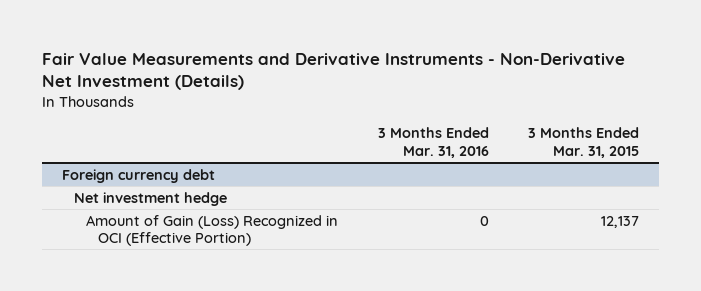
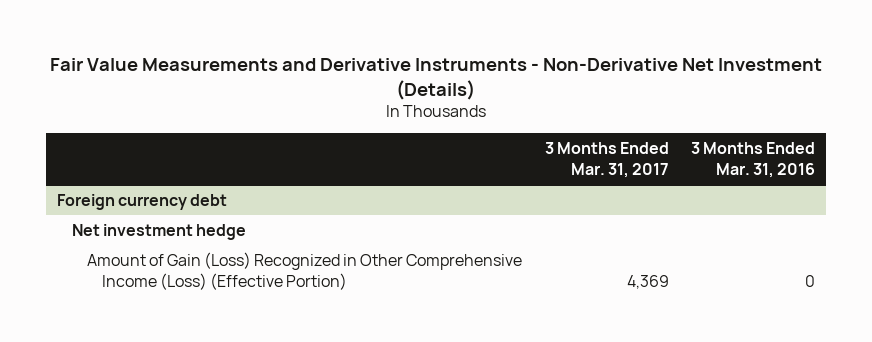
- | 3 Months Ended Mar. 31, 2016 | 3 Months Ended Mar. 31, 2015
+ | 3 Months Ended Mar. 31, 2017 | 3 Months Ended Mar. 31, 2016
@ Foreign currency debt
- Amount of Gain (Loss) Recognized in OCI (Effective Portion) | 0 | 12,137
+ Amount of Gain (Loss) Recognized in Other Comprehensive Income (Loss) (Effective Portion) | 4,369 | 0

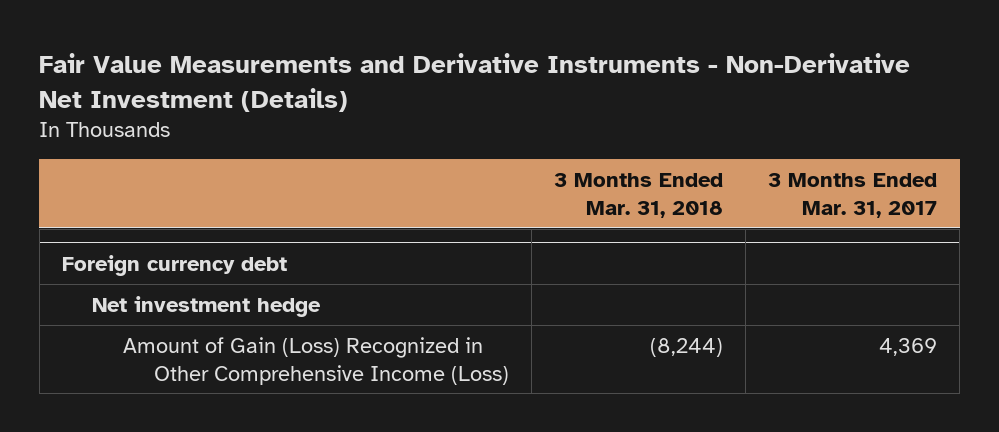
- | 3 Months Ended Mar. 31, 2017 | 3 Months Ended Mar. 31, 2016
+ | 3 Months Ended Mar. 31, 2018 | 3 Months Ended Mar. 31, 2017
@ Foreign currency debt
- Amount of Gain (Loss) Recognized in Other Comprehensive Income (Loss) (Effective Portion) | 4,369 | 0
+ Amount of Gain (Loss) Recognized in Other Comprehensive Income (Loss) | (8,244) | 4,369

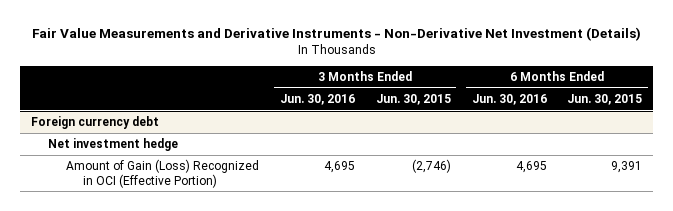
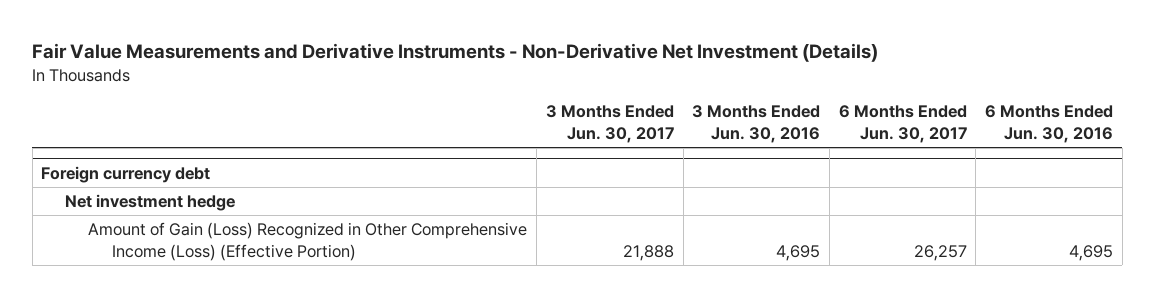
- | 3 Months Ended Jun. 30, 2016 | 3 Months Ended Jun. 30, 2015 | 6 Months Ended Jun. 30, 2016 | 6 Months Ended Jun. 30, 2015
+ | 3 Months Ended Jun. 30, 2017 | 3 Months Ended Jun. 30, 2016 | 6 Months Ended Jun. 30, 2017 | 6 Months Ended Jun. 30, 2016
@ Foreign currency debt
- Amount of Gain (Loss) Recognized in OCI (Effective Portion) | 4,695 | (2,746) | 4,695 | 9,391
+ Amount of Gain (Loss) Recognized in Other Comprehensive Income (Loss) (Effective Portion) | 21,888 | 4,695 | 26,257 | 4,695

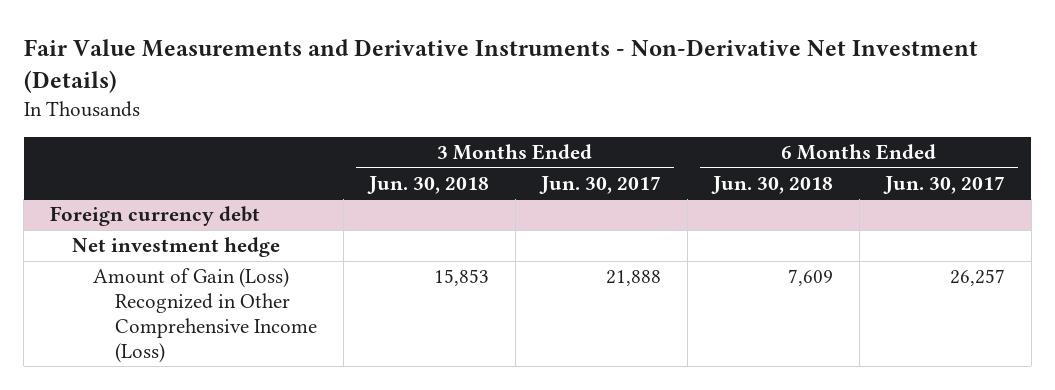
- | 3 Months Ended Jun. 30, 2017 | 3 Months Ended Jun. 30, 2016 | 6 Months Ended Jun. 30, 2017 | 6 Months Ended Jun. 30, 2016
+ | 3 Months Ended Jun. 30, 2018 | 3 Months Ended Jun. 30, 2017 | 6 Months Ended Jun. 30, 2018 | 6 Months Ended Jun. 30, 2017
@ Foreign currency debt
- Amount of Gain (Loss) Recognized in Other Comprehensive Income (Loss) (Effective Portion) | 21,888 | 4,695 | 26,257 | 4,695
+ Amount of Gain (Loss) Recognized in Other Comprehensive Income (Loss) | 15,853 | 21,888 | 7,609 | 26,257

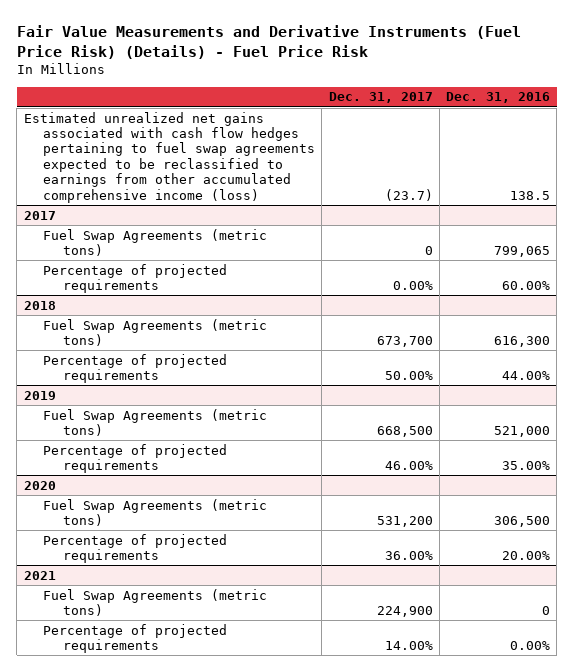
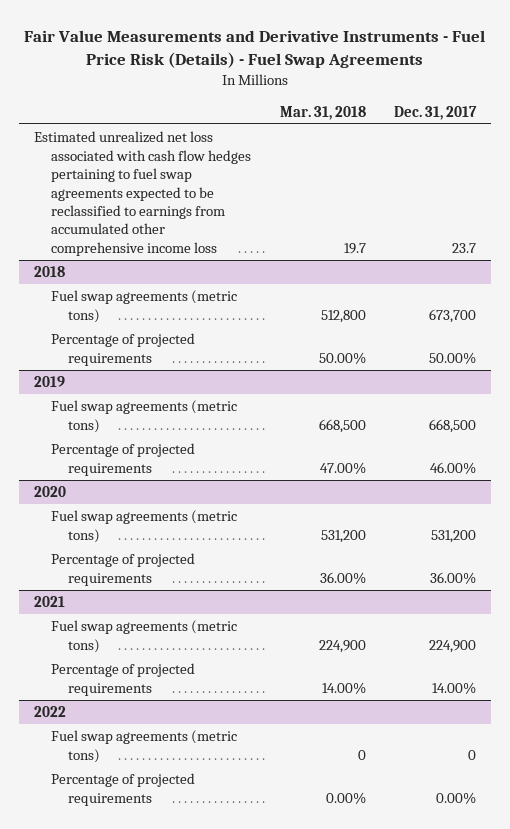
- Fair Value Measurements and Derivative Instruments (Fuel Price Risk) (Details) - Fuel Price Risk
+ Fair Value Measurements and Derivative Instruments - Fuel Price Risk (Details) - Fuel Swap Agreements
- | Dec. 31, 2017 | Dec. 31, 2016
+ | Mar. 31, 2018 | Dec. 31, 2017
- Estimated unrealized net gains associated with cash flow hedges pertaining to fuel swap agreements expected to be reclassified to earnings from other accumulated comprehensive income (loss) | (23.7) | 138.5
- 2017
- Fuel Swap Agreements (metric tons) | 0 | 799,065
- Percentage of projected requirements | 0.00% | 60.00%
+ Estimated unrealized net loss associated with cash flow hedges pertaining to fuel swap agreements expected to be reclassified to earnings from accumulated other comprehensive income loss | 19.7 | 23.7
@ 2018
- Fuel Swap Agreements (metric tons) | 673,700 | 616,300
+ Fuel swap agreements (metric tons) | 512,800 | 673,700
@ 2019
- Fuel Swap Agreements (metric tons) | 668,500 | 521,000
+ Fuel swap agreements (metric tons) | 668,500 | 668,500
@ 2020
- Fuel Swap Agreements (metric tons) | 531,200 | 306,500
+ Fuel swap agreements (metric tons) | 531,200 | 531,200
@ 2021
- Fuel Swap Agreements (metric tons) | 224,900 | 0
+ Fuel swap agreements (metric tons) | 224,900 | 224,900
+ 2022
+ Fuel swap agreements (metric tons) | 0 | 0
+ Percentage of projected requirements | 0.00% | 0.00%

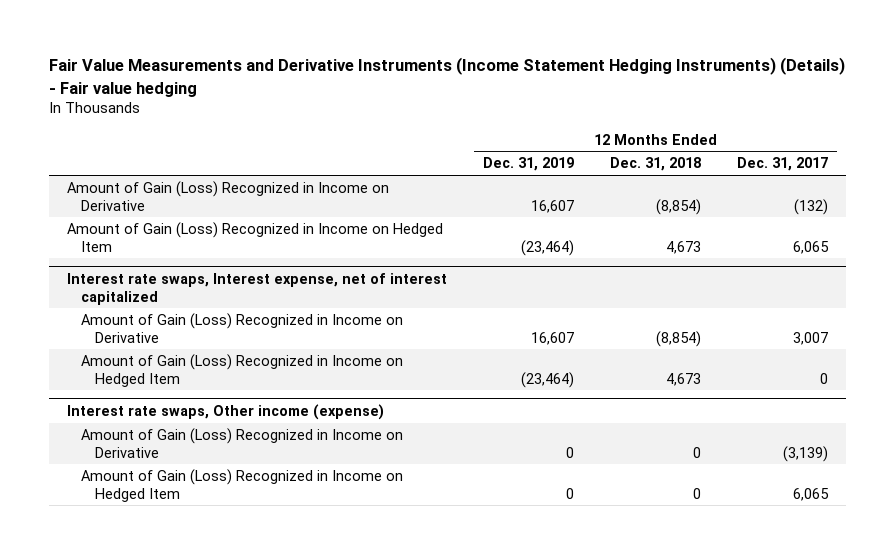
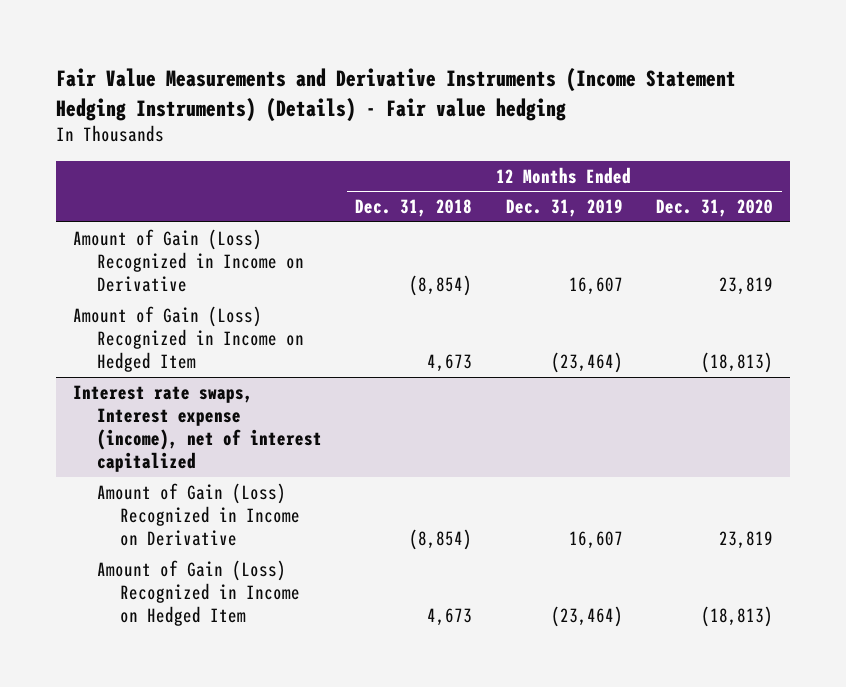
- | 12 Months Ended Dec. 31, 2019 | 12 Months Ended Dec. 31, 2018 | 12 Months Ended Dec. 31, 2017
+ | 12 Months Ended Dec. 31, 2018 | 12 Months Ended Dec. 31, 2019 | 12 Months Ended Dec. 31, 2020
- Interest rate swaps, Interest expense, net of interest capitalized
+ Interest rate swaps, Interest expense (income), net of interest capitalized
- Interest rate swaps, Other income (expense)
- Amount of Gain (Loss) Recognized in Income on Derivative | 0 | 0 | (3,139)
- Amount of Gain (Loss) Recognized in Income on Hedged Item | 0 | 0 | 6,065

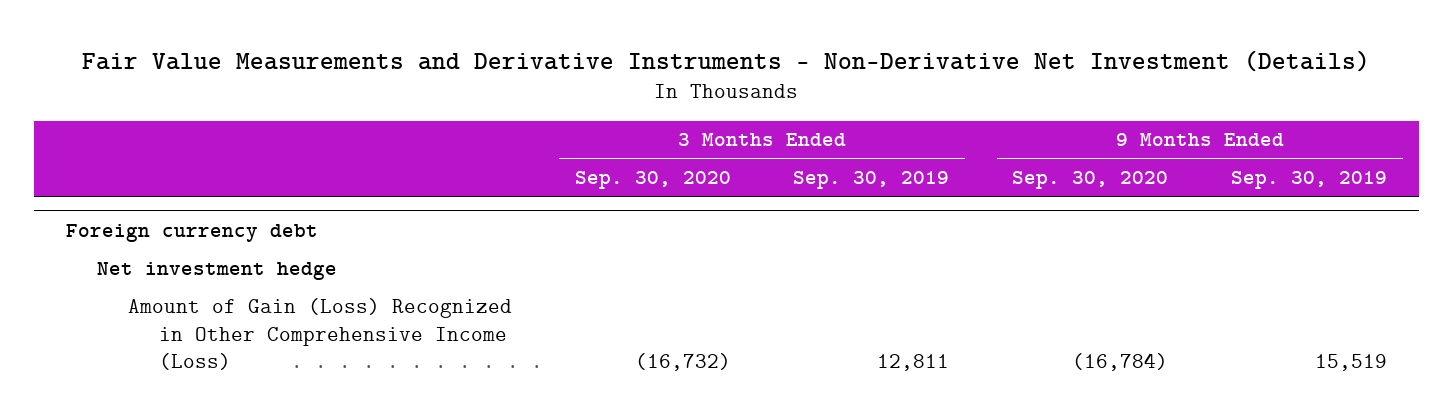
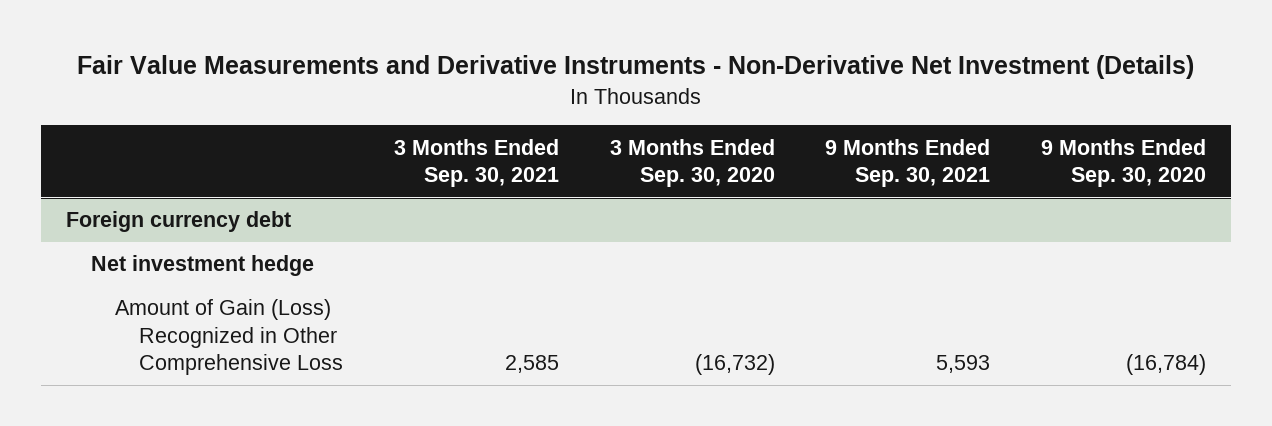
- | 3 Months Ended Sep. 30, 2020 | 3 Months Ended Sep. 30, 2019 | 9 Months Ended Sep. 30, 2020 | 9 Months Ended Sep. 30, 2019
+ | 3 Months Ended Sep. 30, 2021 | 3 Months Ended Sep. 30, 2020 | 9 Months Ended Sep. 30, 2021 | 9 Months Ended Sep. 30, 2020
@ Foreign currency debt
- Amount of Gain (Loss) Recognized in Other Comprehensive Income (Loss) | (16,732) | 12,811 | (16,784) | 15,519
+ Amount of Gain (Loss) Recognized in Other Comprehensive Loss | 2,585 | (16,732) | 5,593 | (16,784)

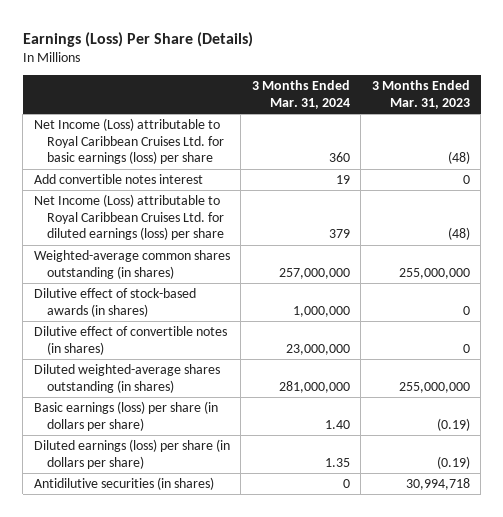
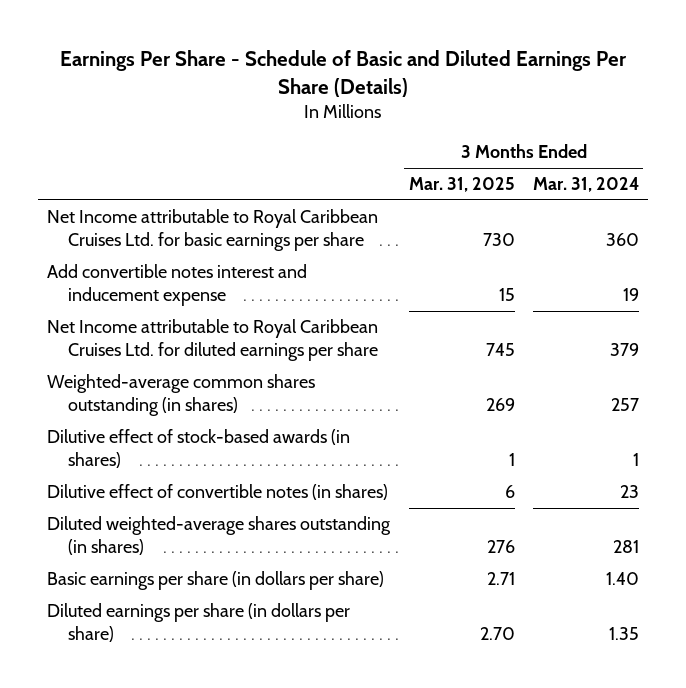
- Earnings (Loss) Per Share (Details)
+ Earnings Per Share - Schedule of Basic and Diluted Earnings Per Share (Details)
- | 3 Months Ended Mar. 31, 2024 | 3 Months Ended Mar. 31, 2023
+ | 3 Months Ended Mar. 31, 2025 | 3 Months Ended Mar. 31, 2024
- Net Income (Loss) attributable to Royal Caribbean Cruises Ltd. for basic earnings (loss) per share | 360 | (48)
- Add convertible notes interest | 19 | 0
- Net Income (Loss) attributable to Royal Caribbean Cruises Ltd. for diluted earnings (loss) per share | 379 | (48)
- Weighted-average common shares outstanding (in shares) | 257,000,000 | 255,000,000
- Dilutive effect of stock-based awards (in shares) | 1,000,000 | 0
- Dilutive effect of convertible notes (in shares) | 23,000,000 | 0
- Diluted weighted-average shares outstanding (in shares) | 281,000,000 | 255,000,000
- Basic earnings (loss) per share (in dollars per share) | 1.40 | (0.19)
- Diluted earnings (loss) per share (in dollars per share) | 1.35 | (0.19)
- Antidilutive securities (in shares) | 0 | 30,994,718
+ Net Income attributable to Royal Caribbean Cruises Ltd. for basic earnings per share | 730 | 360
+ Add convertible notes interest and inducement expense | 15 | 19
+ Net Income attributable to Royal Caribbean Cruises Ltd. for diluted earnings per share | 745 | 379
+ Weighted-average common shares outstanding (in shares) | 269 | 257
+ Dilutive effect of stock-based awards (in shares) | 1 | 1
+ Dilutive effect of convertible notes (in shares) | 6 | 23
+ Diluted weighted-average shares outstanding (in shares) | 276 | 281
+ Basic earnings per share (in dollars per share) | 2.71 | 1.40
+ Diluted earnings per share (in dollars per share) | 2.70 | 1.35

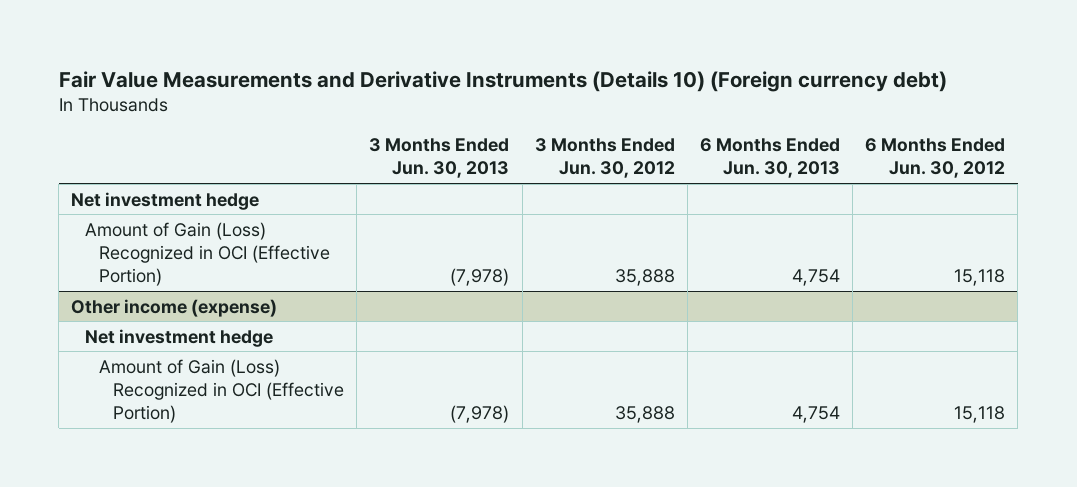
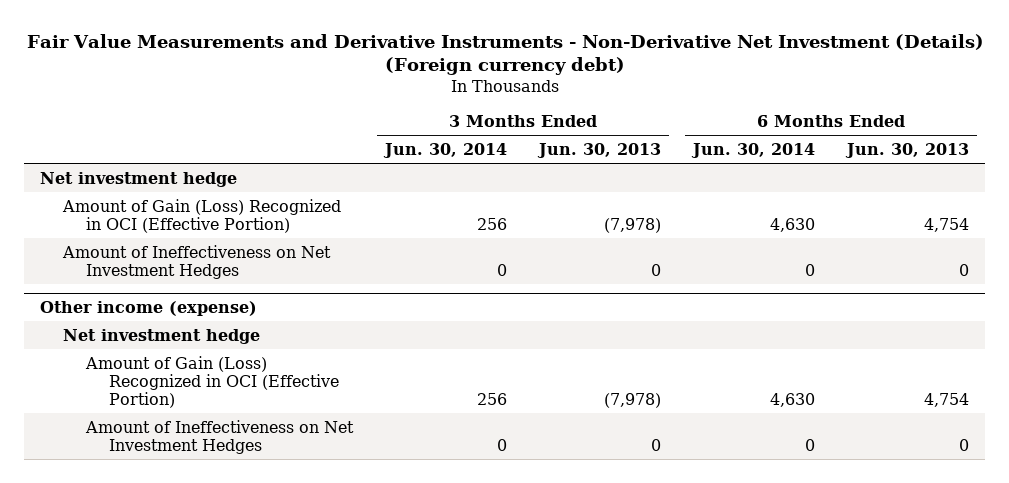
- Fair Value Measurements and Derivative Instruments (Details 10) (Foreign currency debt)
+ Fair Value Measurements and Derivative Instruments - Non-Derivative Net Investment (Details) (Foreign currency debt)
- | 3 Months Ended Jun. 30, 2013 | 3 Months Ended Jun. 30, 2012 | 6 Months Ended Jun. 30, 2013 | 6 Months Ended Jun. 30, 2012
+ | 3 Months Ended Jun. 30, 2014 | 3 Months Ended Jun. 30, 2013 | 6 Months Ended Jun. 30, 2014 | 6 Months Ended Jun. 30, 2013
+ Amount of Ineffectiveness on Net Investment Hedges | 0 | 0 | 0 | 0
@ Other income (expense)
+ Amount of Ineffectiveness on Net Investment Hedges | 0 | 0 | 0 | 0

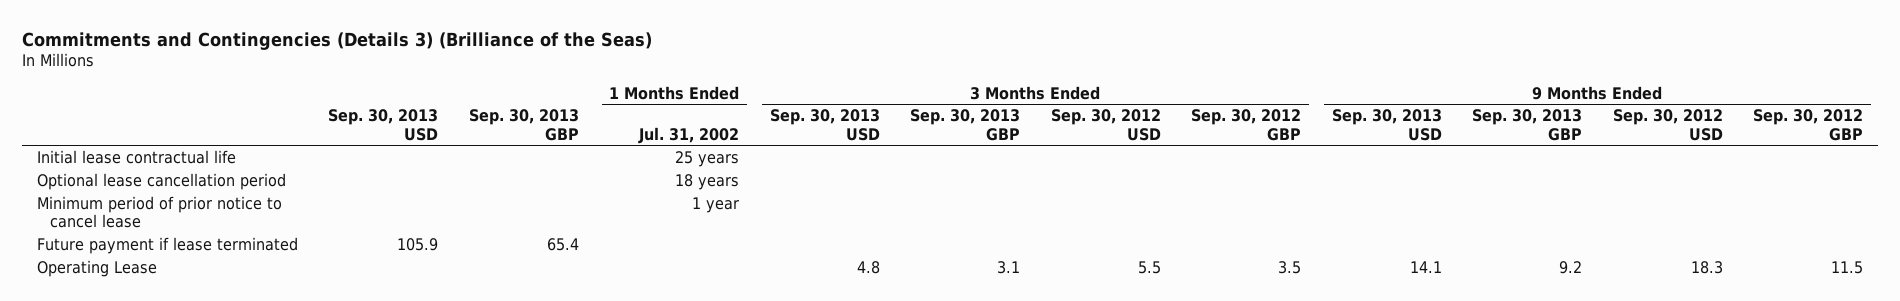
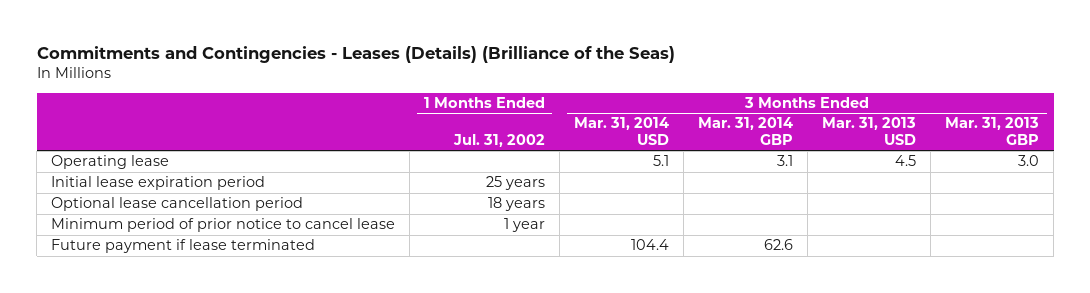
- Commitments and Contingencies (Details 3) (Brilliance of the Seas)
+ Commitments and Contingencies - Leases (Details) (Brilliance of the Seas)
- | Sep. 30, 2013 USD | Sep. 30, 2013 GBP | 1 Months Ended Jul. 31, 2002 | 3 Months Ended Sep. 30, 2013 USD | 3 Months Ended Sep. 30, 2013 GBP | 3 Months Ended Sep. 30, 2012 USD | 3 Months Ended Sep. 30, 2012 GBP | 9 Months Ended Sep. 30, 2013 USD | 9 Months Ended Sep. 30, 2013 GBP | 9 Months Ended Sep. 30, 2012 USD | 9 Months Ended Sep. 30, 2012 GBP
+ | 1 Months Ended Jul. 31, 2002 | 3 Months Ended Mar. 31, 2014 USD | 3 Months Ended Mar. 31, 2014 GBP | 3 Months Ended Mar. 31, 2013 USD | 3 Months Ended Mar. 31, 2013 GBP
- Initial lease contractual life | | | 25 years | | | | | | | |
+ Operating lease | | 5.1 | 3.1 | 4.5 | 3.0
+ Initial lease expiration period | 25 years | | | |
- Operating Lease | | | | 4.8 | 3.1 | 5.5 | 3.5 | 14.1 | 9.2 | 18.3 | 11.5

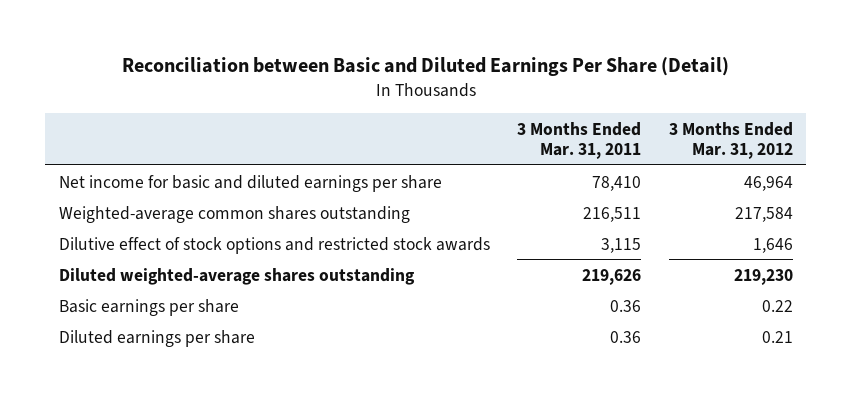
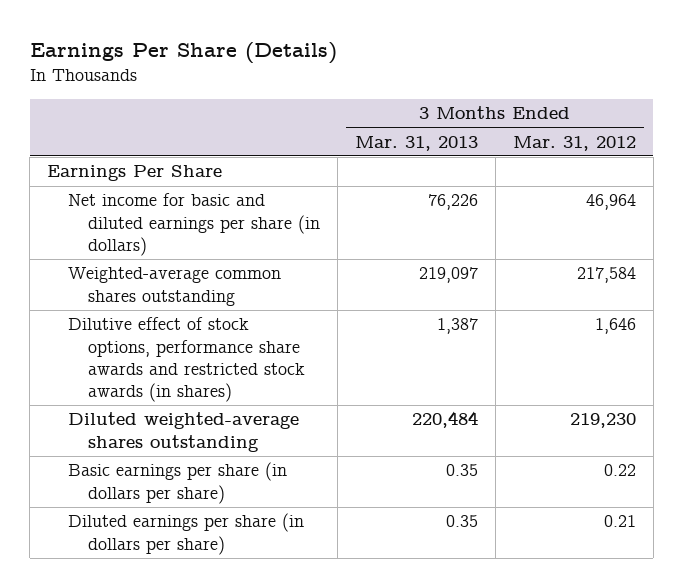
- Reconciliation between Basic and Diluted Earnings Per Share (Detail)
+ Earnings Per Share (Details)
- | 3 Months Ended Mar. 31, 2011 | 3 Months Ended Mar. 31, 2012
+ | 3 Months Ended Mar. 31, 2013 | 3 Months Ended Mar. 31, 2012
- Net income for basic and diluted earnings per share | 78,410 | 46,964
+ Earnings Per Share
+ Net income for basic and diluted earnings per share (in dollars) | 76,226 | 46,964
- Dilutive effect of stock options and restricted stock awards | 3,115 | 1,646
+ Dilutive effect of stock options, performance share awards and restricted stock awards (in shares) | 1,387 | 1,646
- Basic earnings per share | 0.36 | 0.22
- Diluted earnings per share | 0.36 | 0.21
+ Basic earnings per share (in dollars per share) | 0.35 | 0.22
+ Diluted earnings per share (in dollars per share) | 0.35 | 0.21

